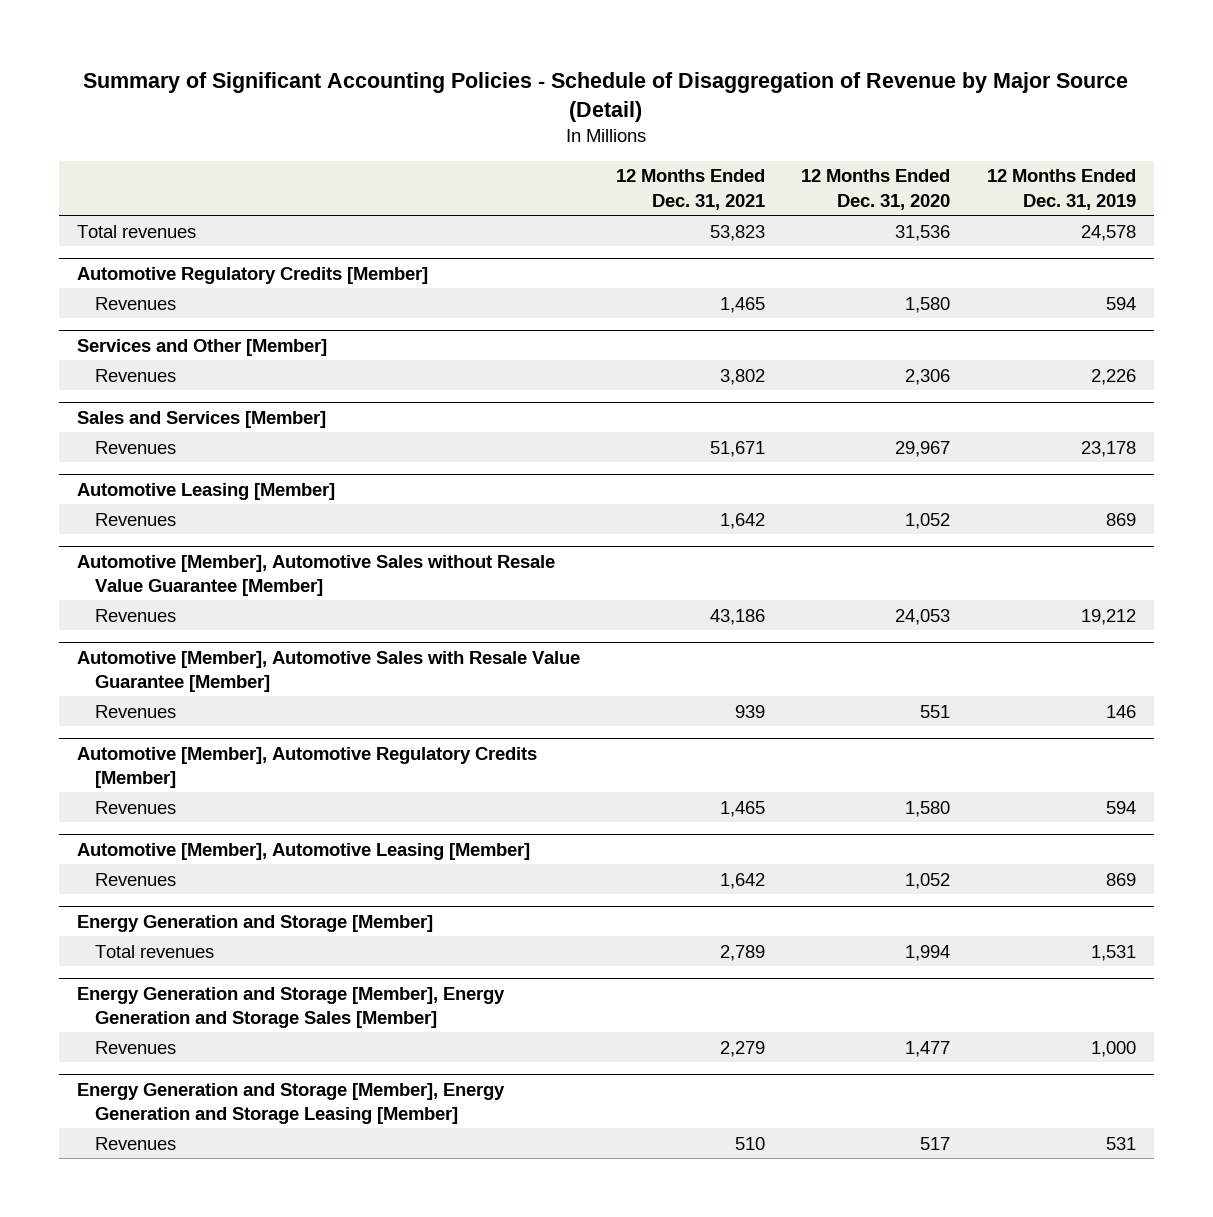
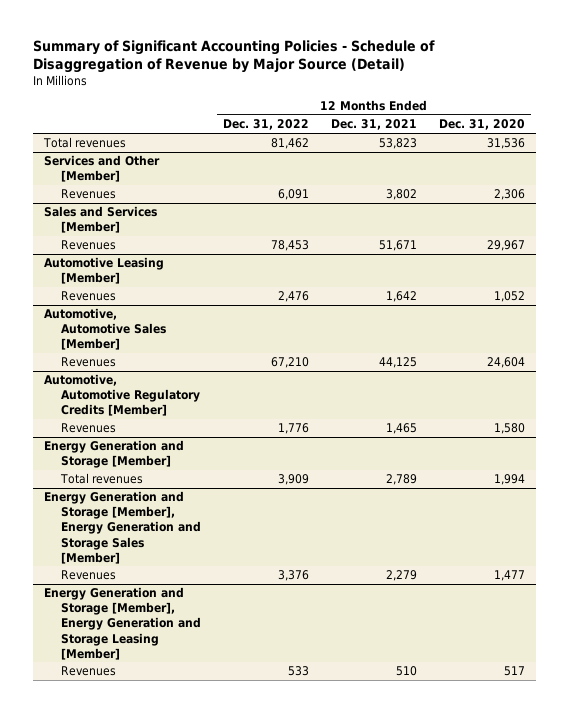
- | 12 Months Ended Dec. 31, 2021 | 12 Months Ended Dec. 31, 2020 | 12 Months Ended Dec. 31, 2019
+ | 12 Months Ended Dec. 31, 2022 | 12 Months Ended Dec. 31, 2021 | 12 Months Ended Dec. 31, 2020
- Automotive Regulatory Credits [Member]
- Revenues | 1,465 | 1,580 | 594
- Automotive [Member], Automotive Sales without Resale Value Guarantee [Member]
- Revenues | 43,186 | 24,053 | 19,212
- Automotive [Member], Automotive Sales with Resale Value Guarantee [Member]
- Revenues | 939 | 551 | 146
- Automotive [Member], Automotive Regulatory Credits [Member]
+ Automotive, Automotive Sales [Member]
+ Revenues | 67,210 | 44,125 | 24,604
+ Automotive, Automotive Regulatory Credits [Member]
- Automotive [Member], Automotive Leasing [Member]
- Revenues | 1,642 | 1,052 | 869

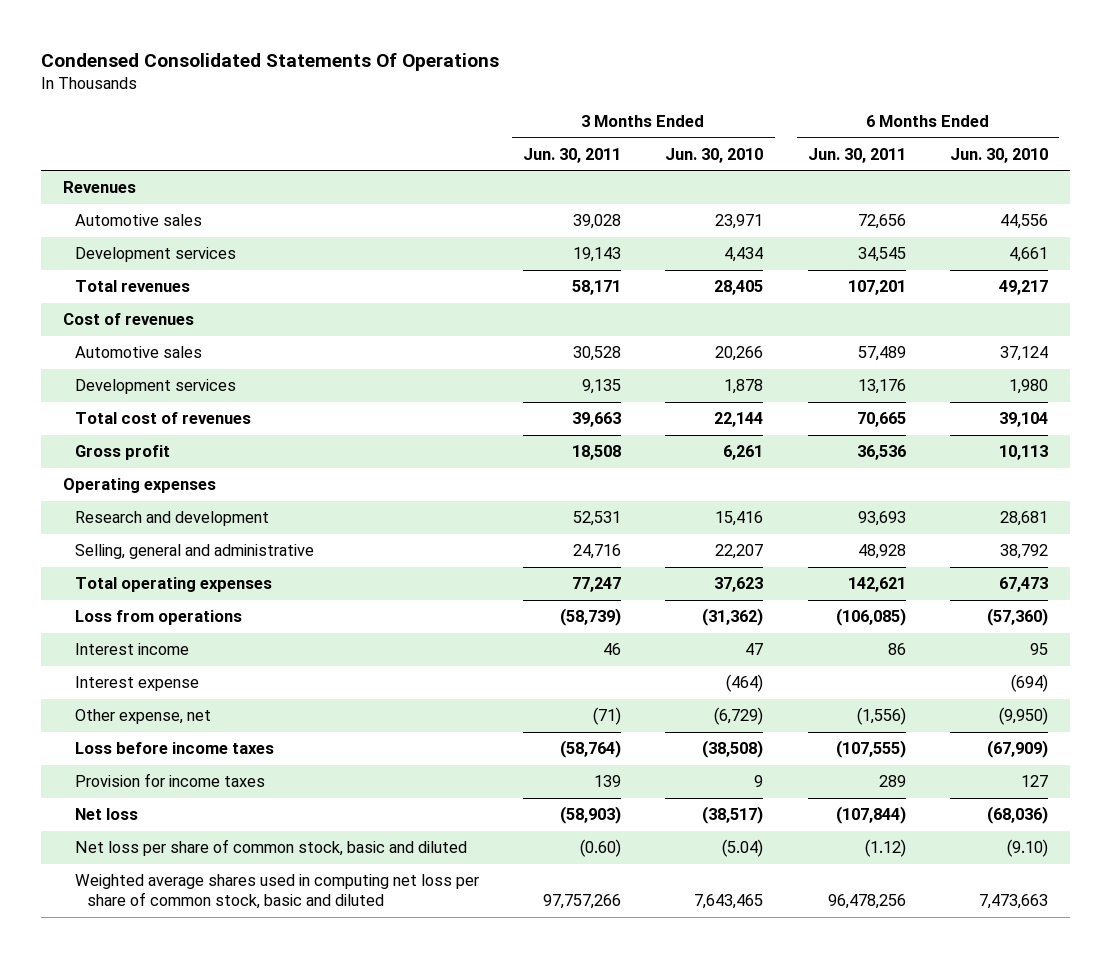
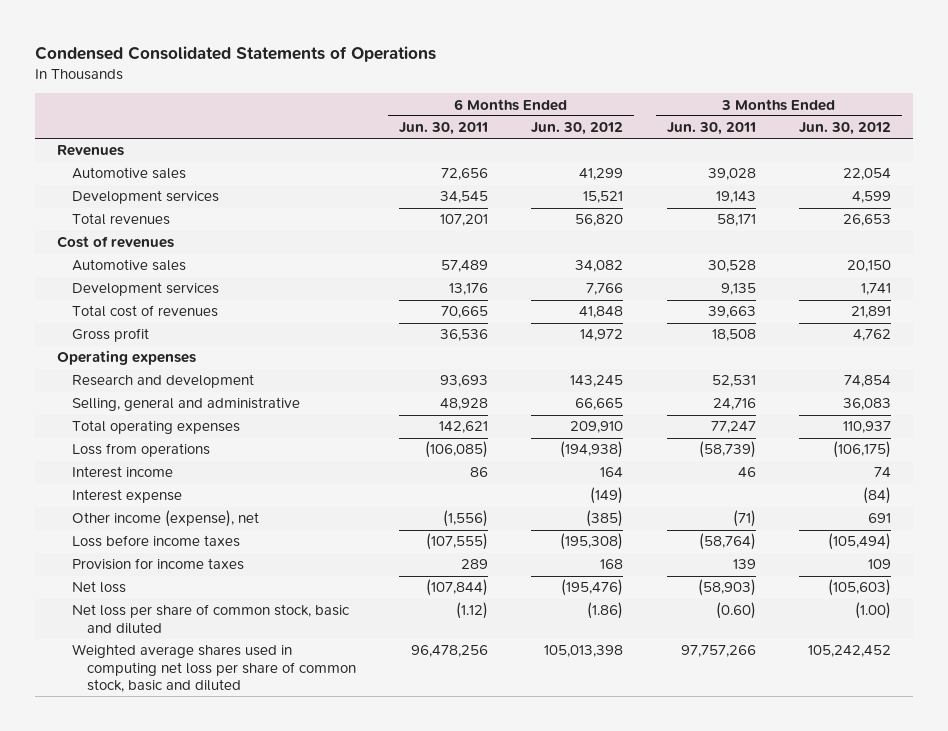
- Condensed Consolidated Statements Of Operations
+ Condensed Consolidated Statements of Operations
- | 3 Months Ended Jun. 30, 2011 | 3 Months Ended Jun. 30, 2010 | 6 Months Ended Jun. 30, 2011 | 6 Months Ended Jun. 30, 2010
+ | 6 Months Ended Jun. 30, 2011 | 6 Months Ended Jun. 30, 2012 | 3 Months Ended Jun. 30, 2011 | 3 Months Ended Jun. 30, 2012
- Other expense, net | (71) | (6,729) | (1,556) | (9,950)
+ Other income (expense), net | (1,556) | (385) | (71) | 691

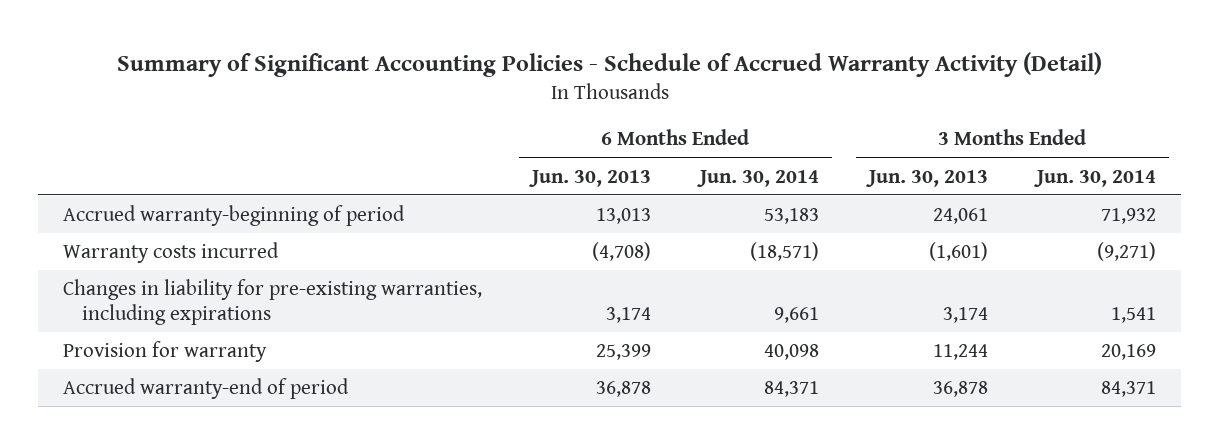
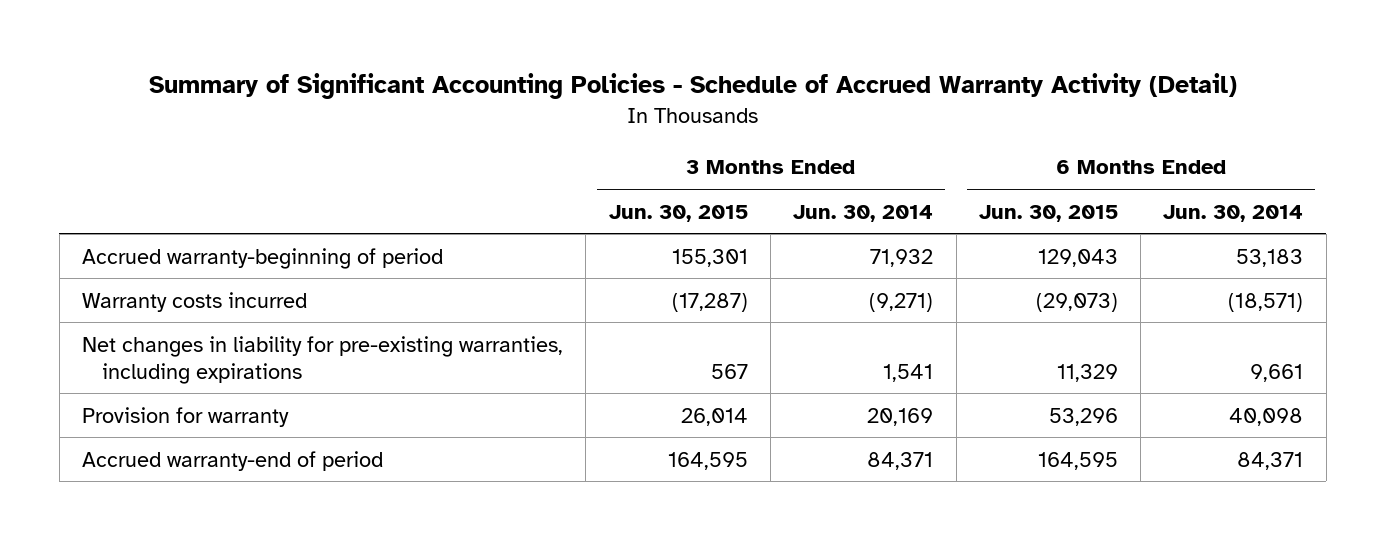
- | 6 Months Ended Jun. 30, 2013 | 6 Months Ended Jun. 30, 2014 | 3 Months Ended Jun. 30, 2013 | 3 Months Ended Jun. 30, 2014
+ | 3 Months Ended Jun. 30, 2015 | 3 Months Ended Jun. 30, 2014 | 6 Months Ended Jun. 30, 2015 | 6 Months Ended Jun. 30, 2014
- Changes in liability for pre-existing warranties, including expirations | 3,174 | 9,661 | 3,174 | 1,541
+ Net changes in liability for pre-existing warranties, including expirations | 567 | 1,541 | 11,329 | 9,661

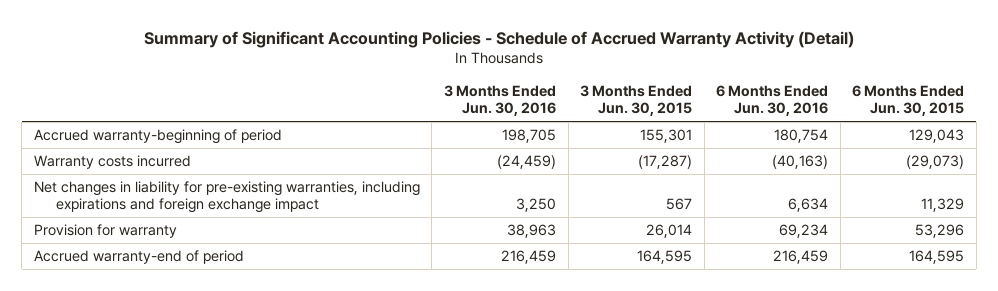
- | 3 Months Ended Jun. 30, 2015 | 3 Months Ended Jun. 30, 2014 | 6 Months Ended Jun. 30, 2015 | 6 Months Ended Jun. 30, 2014
+ | 3 Months Ended Jun. 30, 2016 | 3 Months Ended Jun. 30, 2015 | 6 Months Ended Jun. 30, 2016 | 6 Months Ended Jun. 30, 2015
- Net changes in liability for pre-existing warranties, including expirations | 567 | 1,541 | 11,329 | 9,661
+ Net changes in liability for pre-existing warranties, including expirations and foreign exchange impact | 3,250 | 567 | 6,634 | 11,329

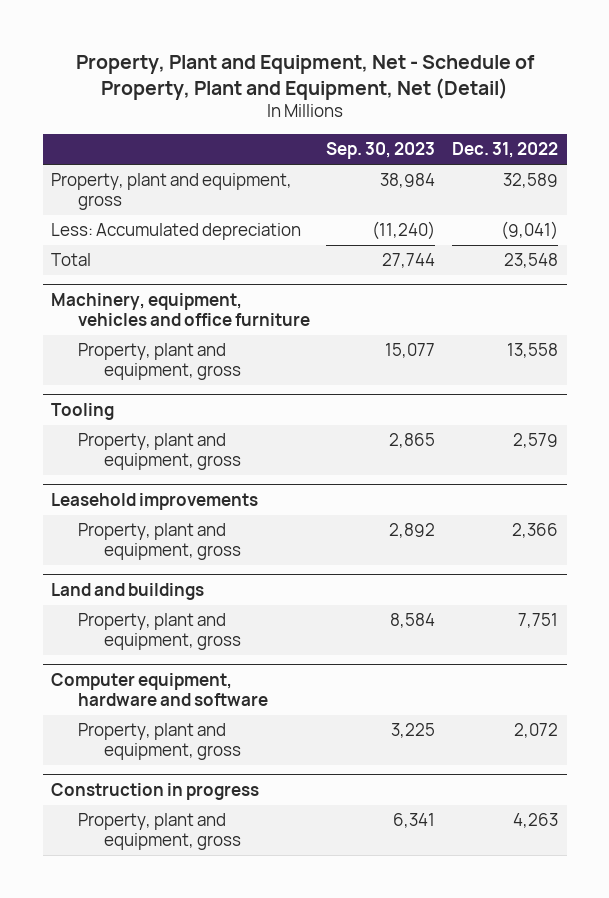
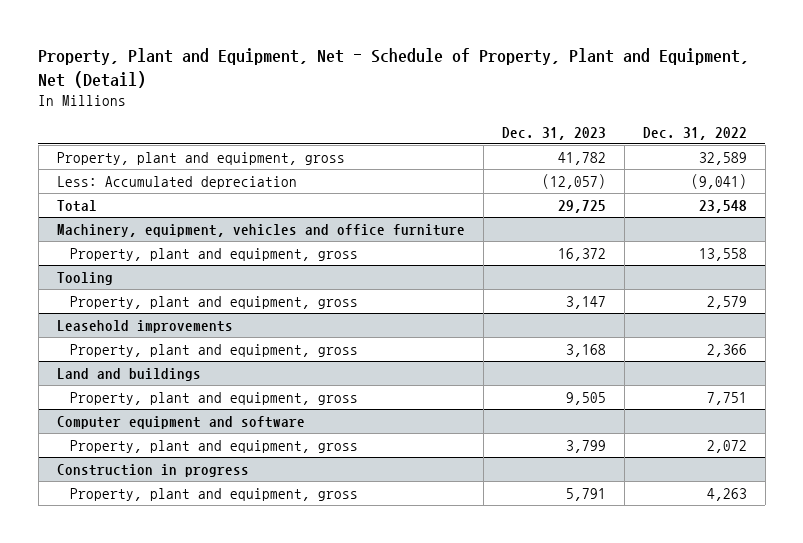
- | Sep. 30, 2023 | Dec. 31, 2022
+ | Dec. 31, 2023 | Dec. 31, 2022
- Computer equipment, hardware and software
+ Computer equipment and software

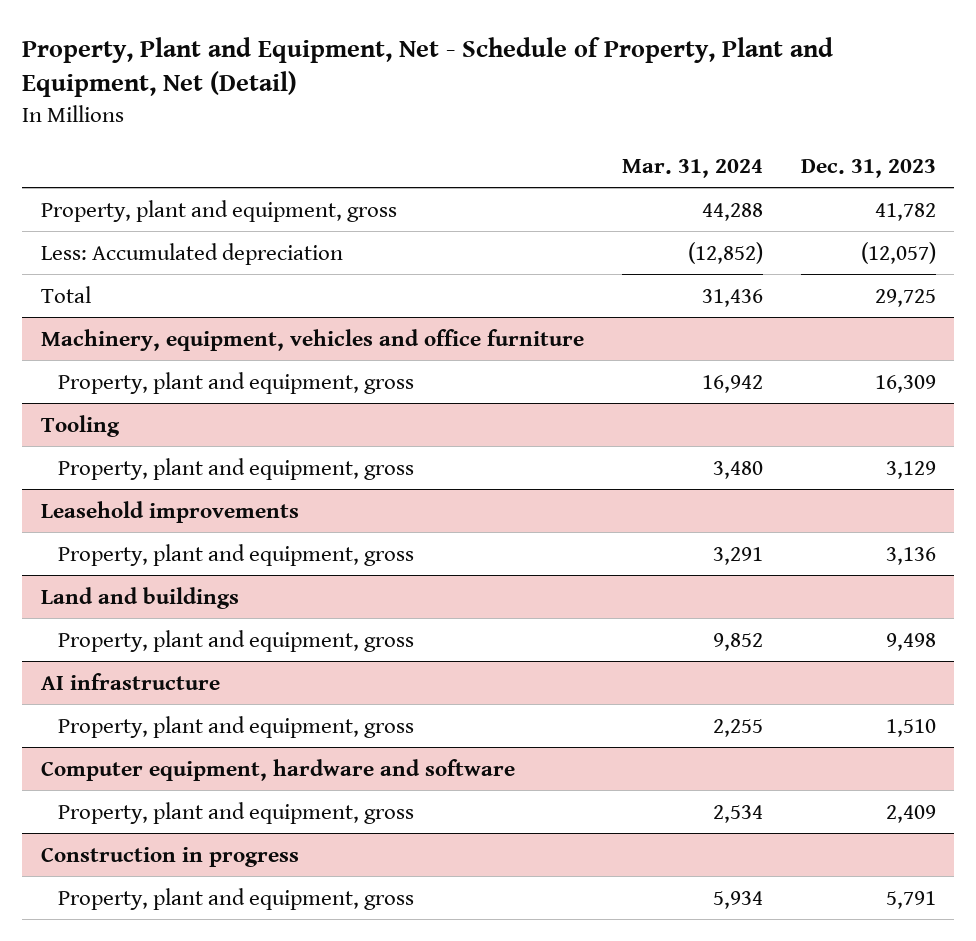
- | Dec. 31, 2023 | Dec. 31, 2022
+ | Mar. 31, 2024 | Dec. 31, 2023
@ Machinery, equipment, vehicles and office furniture
- Property, plant and equipment, gross | 16,372 | 13,558
+ Property, plant and equipment, gross | 16,942 | 16,309
@ Tooling
- Property, plant and equipment, gross | 3,147 | 2,579
+ Property, plant and equipment, gross | 3,480 | 3,129
@ Leasehold improvements
- Property, plant and equipment, gross | 3,168 | 2,366
+ Property, plant and equipment, gross | 3,291 | 3,136
@ Land and buildings
- Property, plant and equipment, gross | 9,505 | 7,751
- Computer equipment and software
- Property, plant and equipment, gross | 3,799 | 2,072
@ Land and buildings
+ Property, plant and equipment, gross | 9,852 | 9,498
+ AI infrastructure
+ Property, plant and equipment, gross | 2,255 | 1,510
+ Computer equipment, hardware and software
+ Property, plant and equipment, gross | 2,534 | 2,409

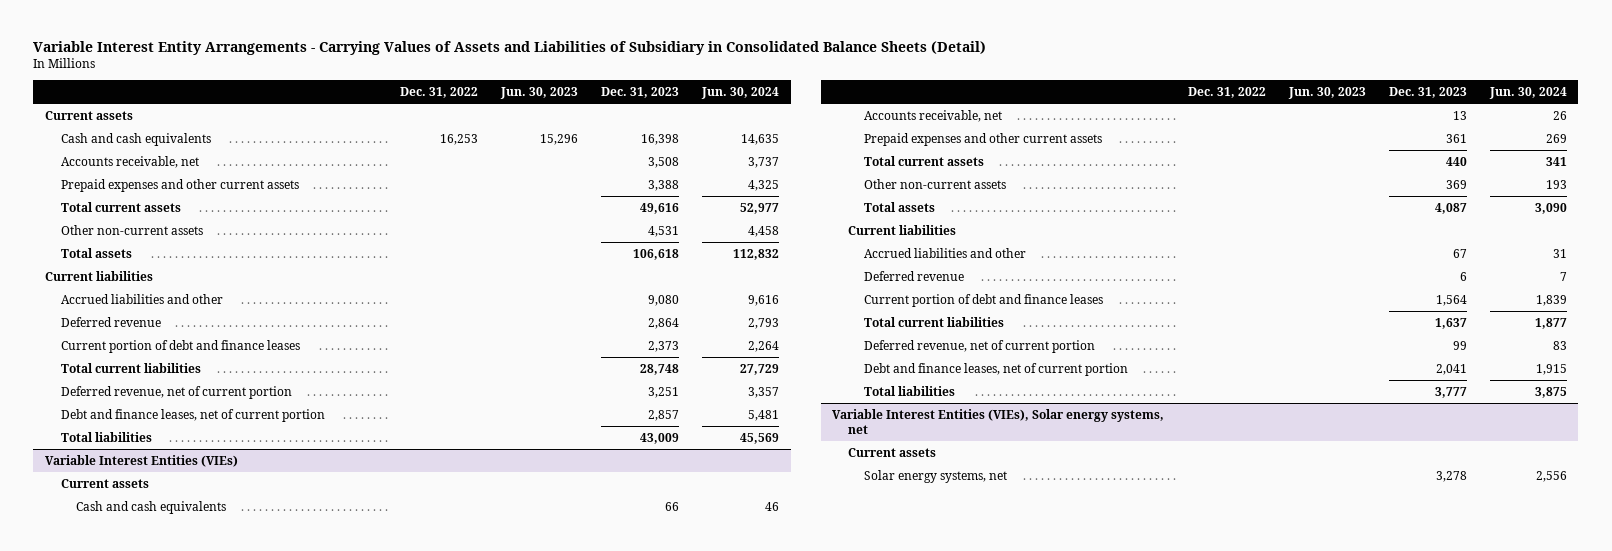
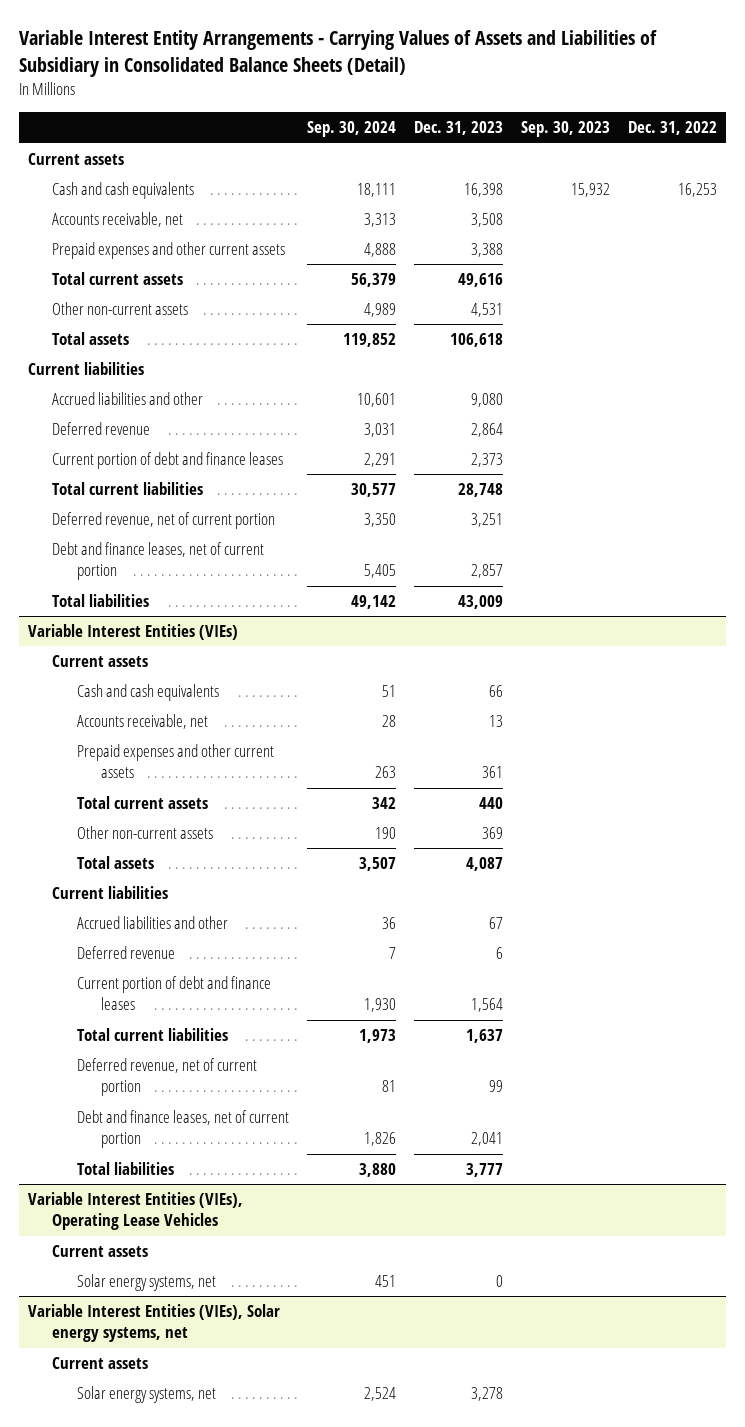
- | Dec. 31, 2022 | Jun. 30, 2023 | Dec. 31, 2023 | Jun. 30, 2024
+ | Sep. 30, 2024 | Dec. 31, 2023 | Sep. 30, 2023 | Dec. 31, 2022
+ Variable Interest Entities (VIEs), Operating Lease Vehicles
+ Current assets
+ Solar energy systems, net | 451 | 0 | |

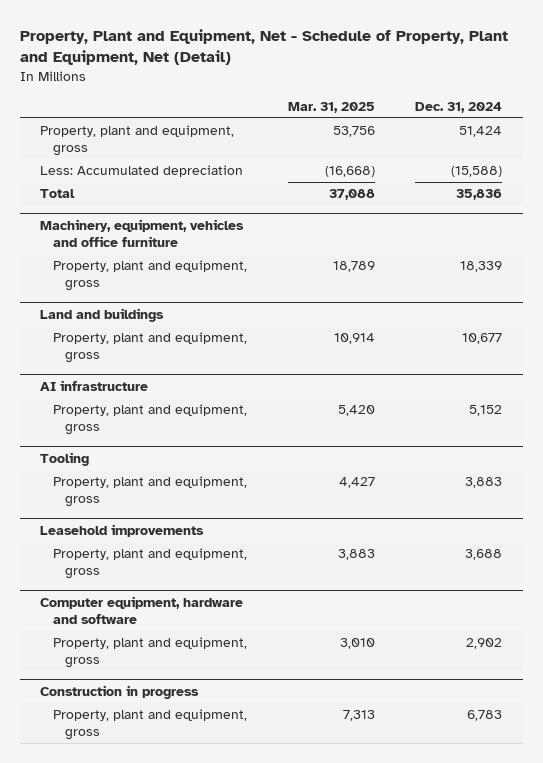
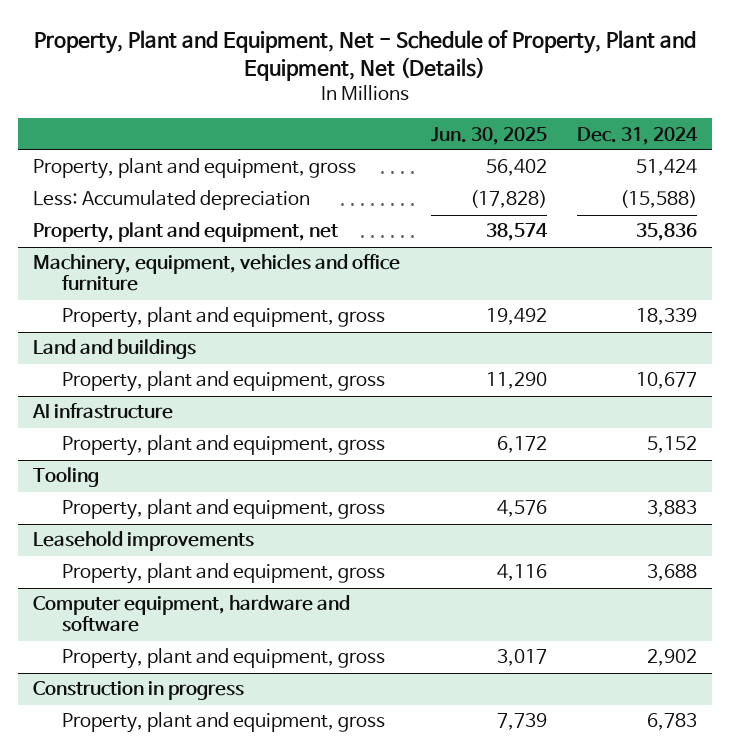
- Property, Plant and Equipment, Net - Schedule of Property, Plant and Equipment, Net (Detail)
+ Property, Plant and Equipment, Net - Schedule of Property, Plant and Equipment, Net (Details)
- | Mar. 31, 2025 | Dec. 31, 2024
+ | Jun. 30, 2025 | Dec. 31, 2024
- Total | 37,088 | 35,836
+ Property, plant and equipment, net | 38,574 | 35,836

